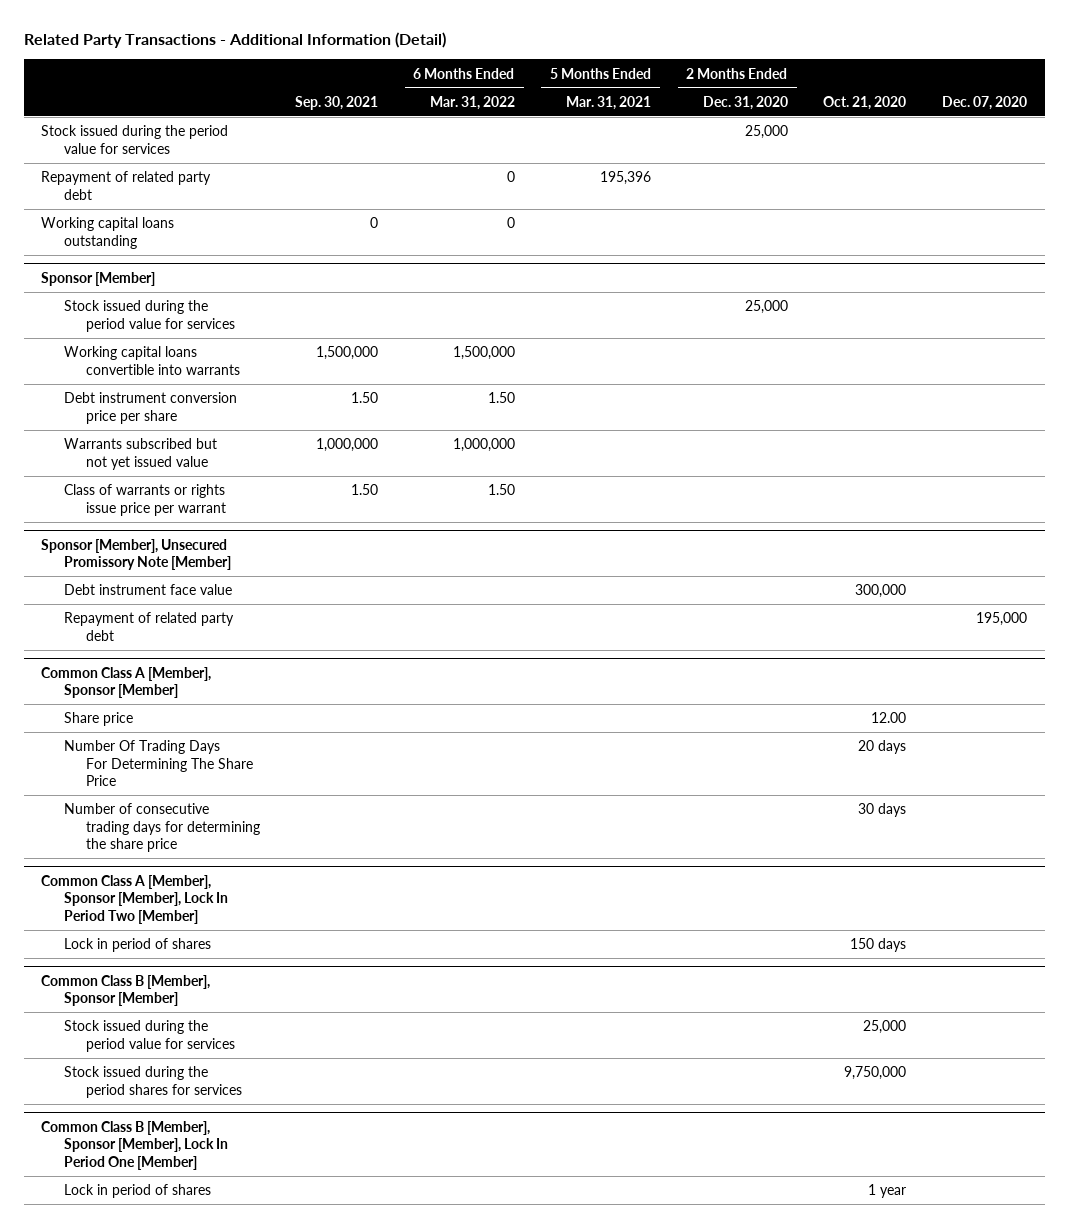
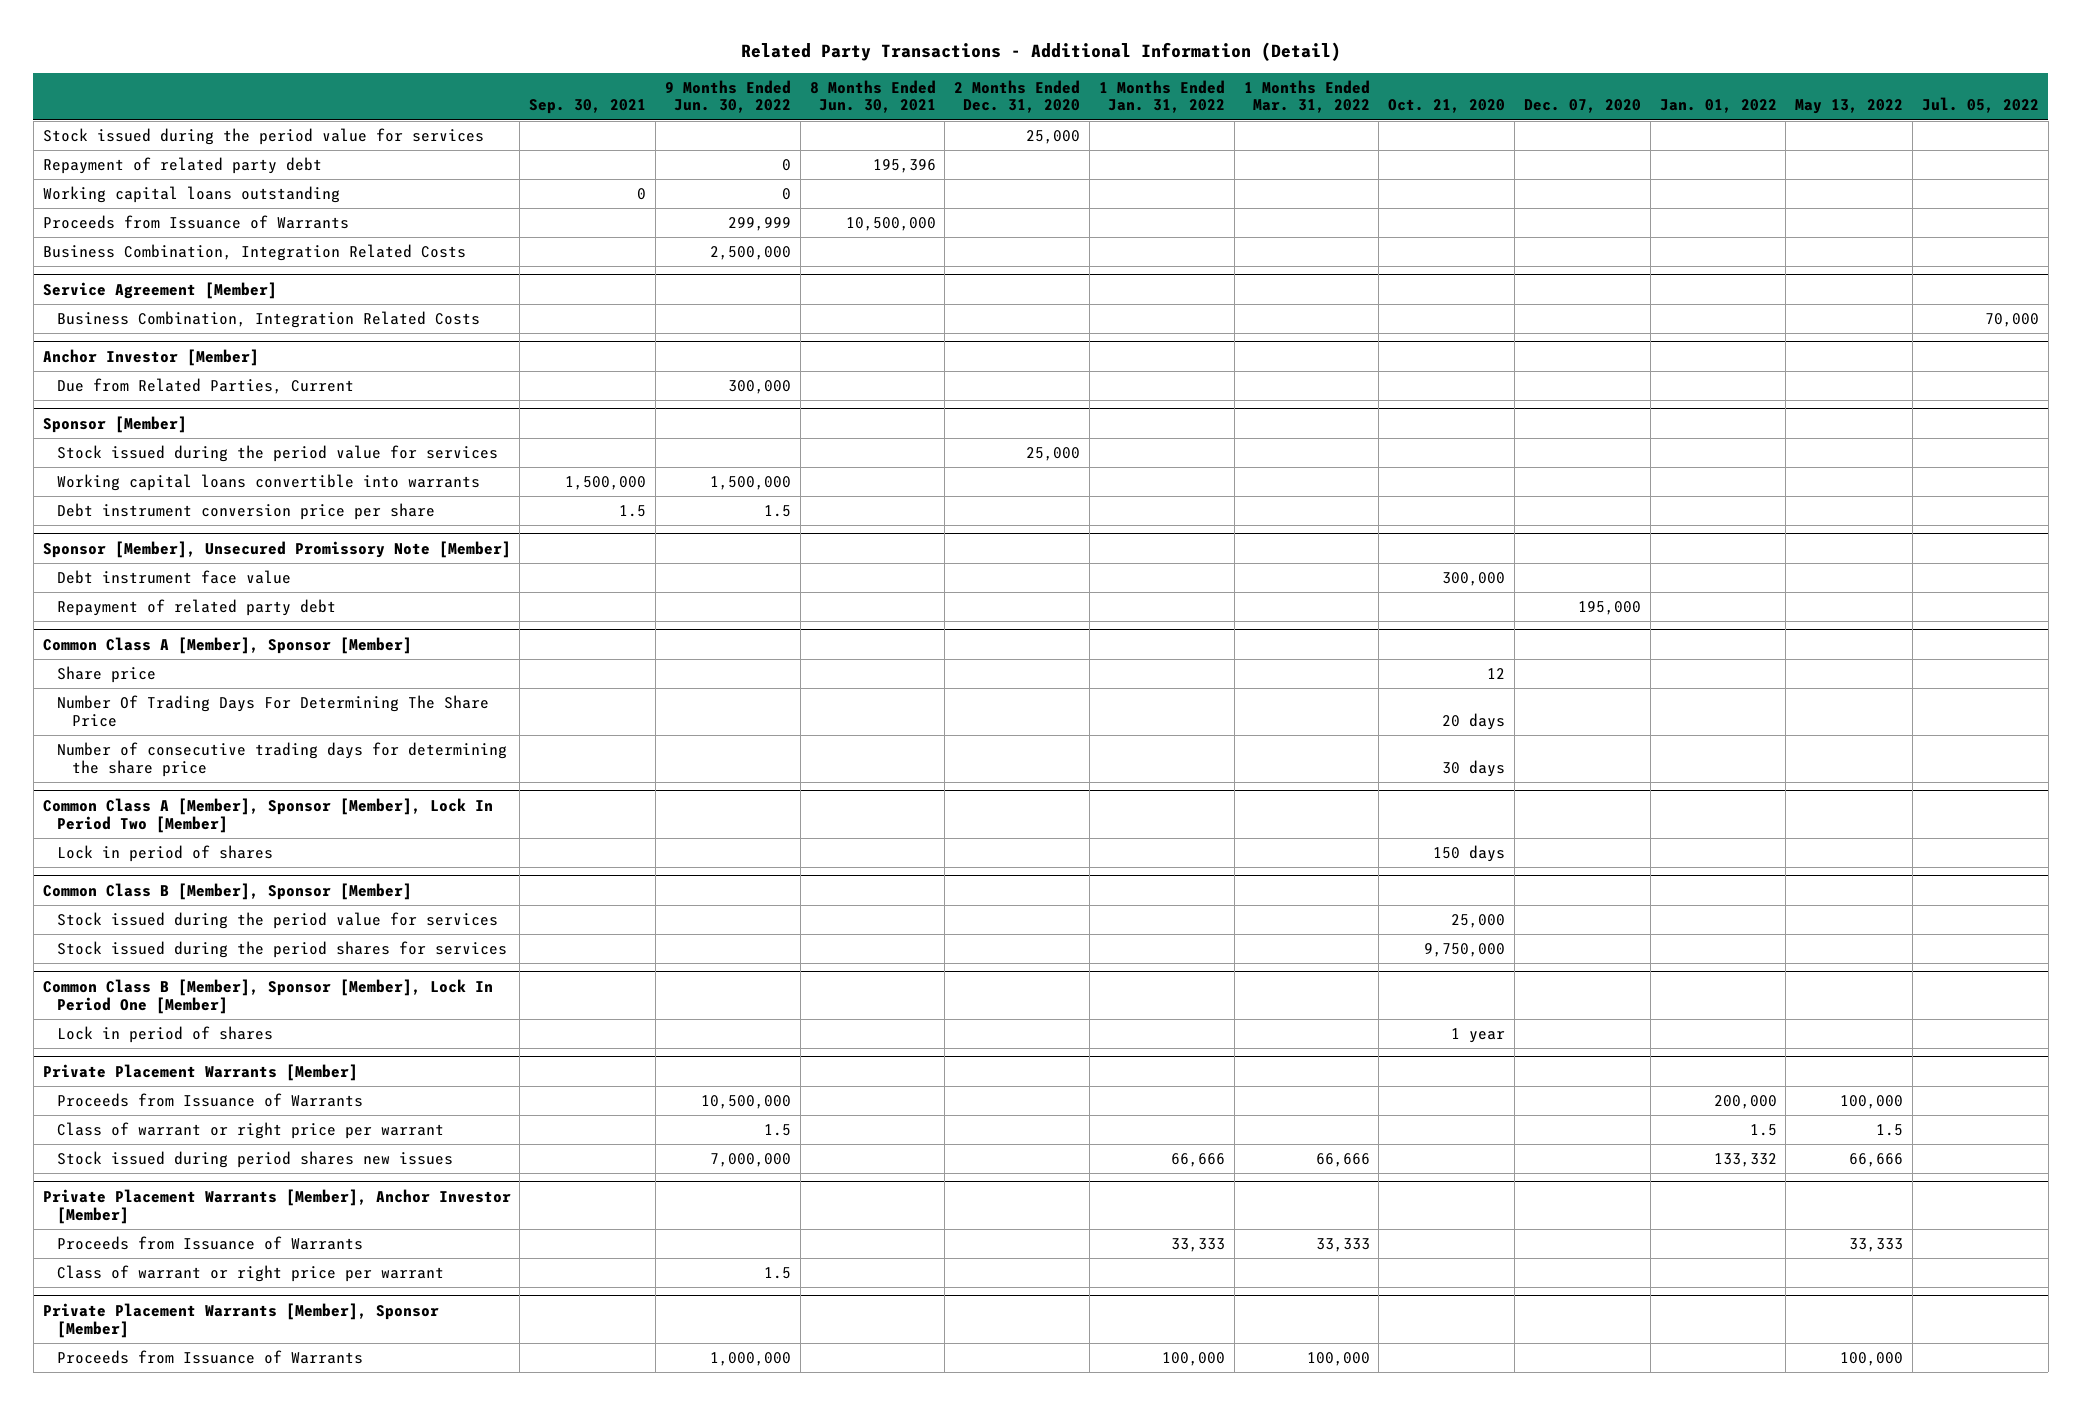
- | Sep. 30, 2021 | 6 Months Ended Mar. 31, 2022 | 5 Months Ended Mar. 31, 2021 | 2 Months Ended Dec. 31, 2020 | Oct. 21, 2020 | Dec. 07, 2020
+ | Sep. 30, 2021 | 9 Months Ended Jun. 30, 2022 | 8 Months Ended Jun. 30, 2021 | 2 Months Ended Dec. 31, 2020 | 1 Months Ended Jan. 31, 2022 | 1 Months Ended Mar. 31, 2022 | Oct. 21, 2020 | Dec. 07, 2020 | Jan. 01, 2022 | May 13, 2022 | Jul. 05, 2022
+ Proceeds from Issuance of Warrants | | 299,999 | 10,500,000 | | | | | | | |
+ Business Combination, Integration Related Costs | | 2,500,000 | | | | | | | | |
+ Service Agreement [Member]
+ Business Combination, Integration Related Costs | | | | | | | | | | | 70,000
+ Anchor Investor [Member]
+ Due from Related Parties, Current | | 300,000 | | | | | | | | |
@ Sponsor [Member]
- Debt instrument conversion price per share | 1.50 | 1.50 | | | |
- Warrants subscribed but not yet issued value | 1,000,000 | 1,000,000 | | | |
- Class of warrants or rights issue price per warrant | 1.50 | 1.50 | | | |
+ Debt instrument conversion price per share | 1.5 | 1.5 | | | | | | | | |
@ Common Class A [Member], Sponsor [Member]
- Share price | | | | | 12.00 |
+ Share price | | | | | | | 12 | | | |
+ Private Placement Warrants [Member]
+ Proceeds from Issuance of Warrants | | 10,500,000 | | | | | | | 200,000 | 100,000 |
+ Class of warrant or right price per warrant | | 1.5 | | | | | | | 1.5 | 1.5 |
+ Stock issued during period shares new issues | | 7,000,000 | | | 66,666 | 66,666 | | | 133,332 | 66,666 |
+ Private Placement Warrants [Member], Anchor Investor [Member]
+ Proceeds from Issuance of Warrants | | | | | 33,333 | 33,333 | | | | 33,333 |
+ Class of warrant or right price per warrant | | 1.5 | | | | | | | | |
+ Private Placement Warrants [Member], Sponsor [Member]
+ Proceeds from Issuance of Warrants | | 1,000,000 | | | 100,000 | 100,000 | | | | 100,000 |

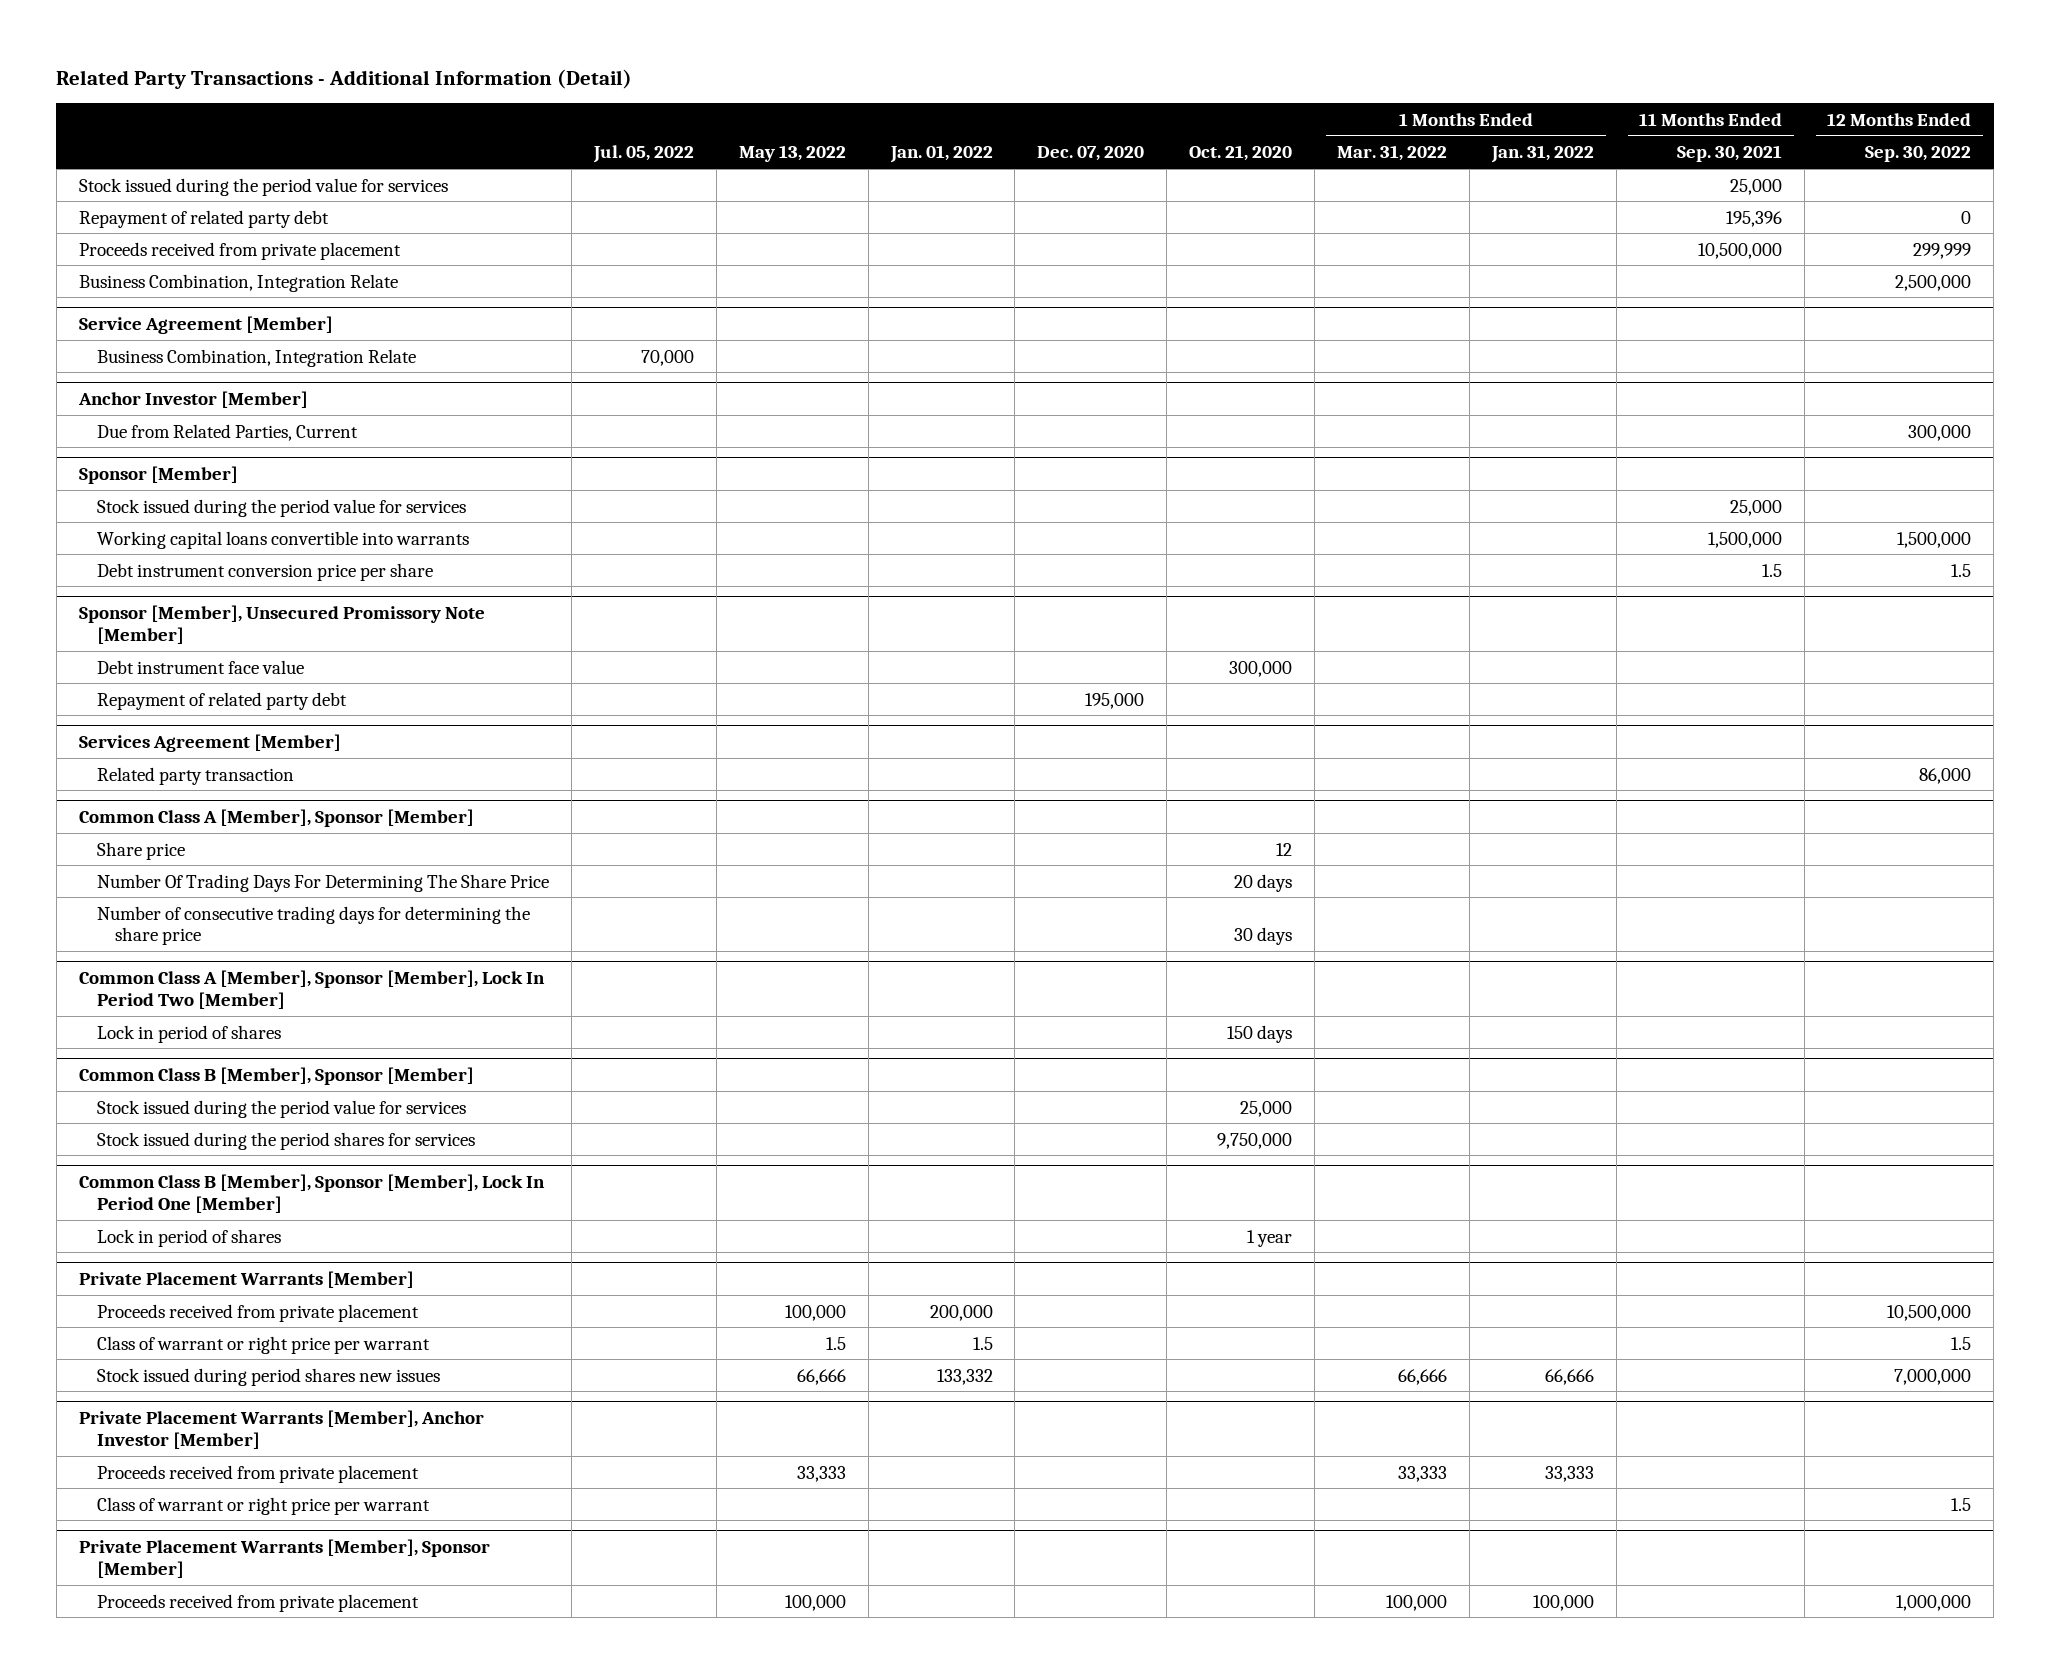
- | Sep. 30, 2021 | 9 Months Ended Jun. 30, 2022 | 8 Months Ended Jun. 30, 2021 | 2 Months Ended Dec. 31, 2020 | 1 Months Ended Jan. 31, 2022 | 1 Months Ended Mar. 31, 2022 | Oct. 21, 2020 | Dec. 07, 2020 | Jan. 01, 2022 | May 13, 2022 | Jul. 05, 2022
+ | Jul. 05, 2022 | May 13, 2022 | Jan. 01, 2022 | Dec. 07, 2020 | Oct. 21, 2020 | 1 Months Ended Mar. 31, 2022 | 1 Months Ended Jan. 31, 2022 | 11 Months Ended Sep. 30, 2021 | 12 Months Ended Sep. 30, 2022
- Working capital loans outstanding | 0 | 0 | | | | | | | | |
- Proceeds from Issuance of Warrants | | 299,999 | 10,500,000 | | | | | | | |
- Business Combination, Integration Related Costs | | 2,500,000 | | | | | | | | |
+ Proceeds received from private placement | | | | | | | | 10,500,000 | 299,999
+ Business Combination, Integration Relate | | | | | | | | | 2,500,000
@ Service Agreement [Member]
- Business Combination, Integration Related Costs | | | | | | | | | | | 70,000
+ Business Combination, Integration Relate | 70,000 | | | | | | | |
+ Services Agreement [Member]
+ Related party transaction | | | | | | | | | 86,000
@ Private Placement Warrants [Member]
- Proceeds from Issuance of Warrants | | 10,500,000 | | | | | | | 200,000 | 100,000 |
+ Proceeds received from private placement | | 100,000 | 200,000 | | | | | | 10,500,000
@ Private Placement Warrants [Member], Anchor Investor [Member]
- Proceeds from Issuance of Warrants | | | | | 33,333 | 33,333 | | | | 33,333 |
+ Proceeds received from private placement | | 33,333 | | | | 33,333 | 33,333 | |
@ Private Placement Warrants [Member], Sponsor [Member]
- Proceeds from Issuance of Warrants | | 1,000,000 | | | 100,000 | 100,000 | | | | 100,000 |
+ Proceeds received from private placement | | 100,000 | | | | 100,000 | 100,000 | | 1,000,000

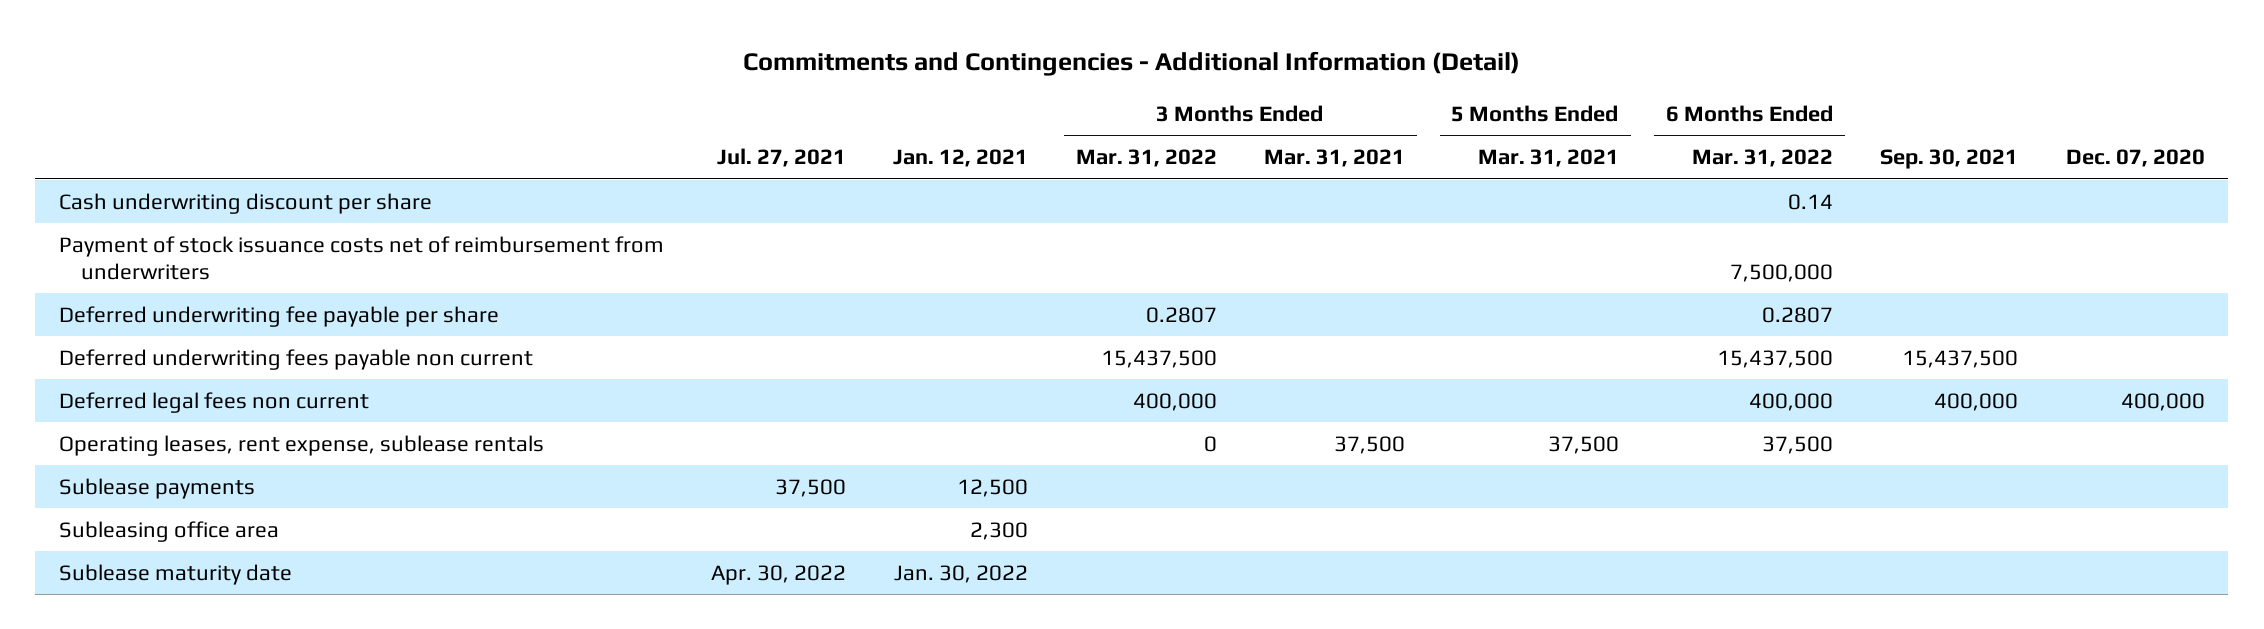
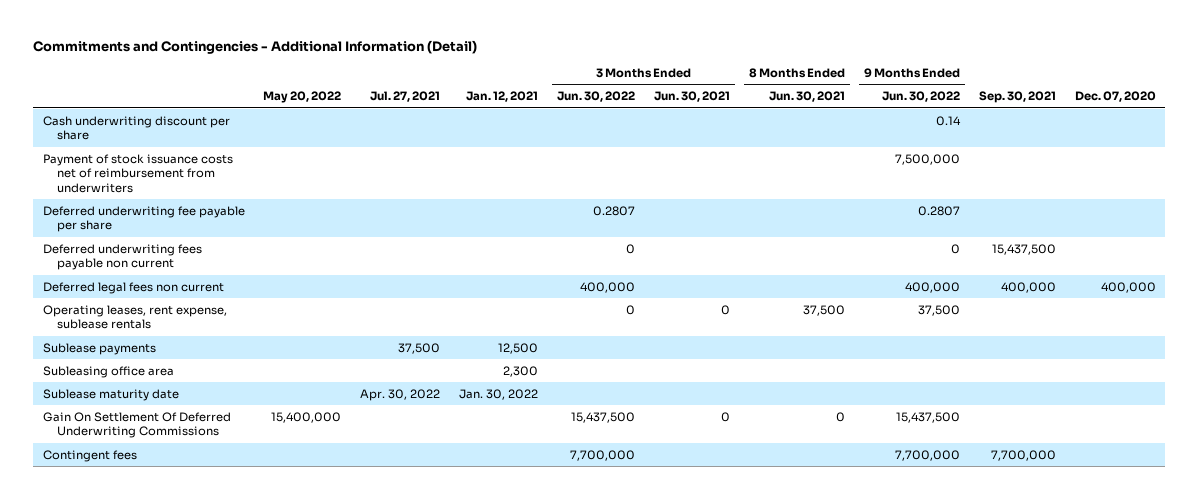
- | Jul. 27, 2021 | Jan. 12, 2021 | 3 Months Ended Mar. 31, 2022 | 3 Months Ended Mar. 31, 2021 | 5 Months Ended Mar. 31, 2021 | 6 Months Ended Mar. 31, 2022 | Sep. 30, 2021 | Dec. 07, 2020
+ | May 20, 2022 | Jul. 27, 2021 | Jan. 12, 2021 | 3 Months Ended Jun. 30, 2022 | 3 Months Ended Jun. 30, 2021 | 8 Months Ended Jun. 30, 2021 | 9 Months Ended Jun. 30, 2022 | Sep. 30, 2021 | Dec. 07, 2020
+ Gain On Settlement Of Deferred Underwriting Commissions | 15,400,000 | | | 15,437,500 | 0 | 0 | 15,437,500 | |
+ Contingent fees | | | | 7,700,000 | | | 7,700,000 | 7,700,000 |

